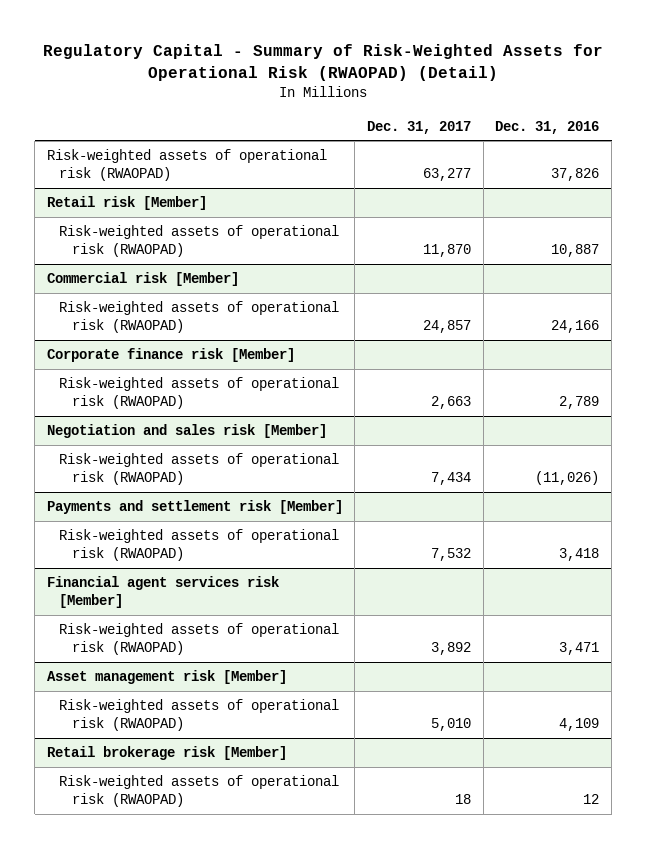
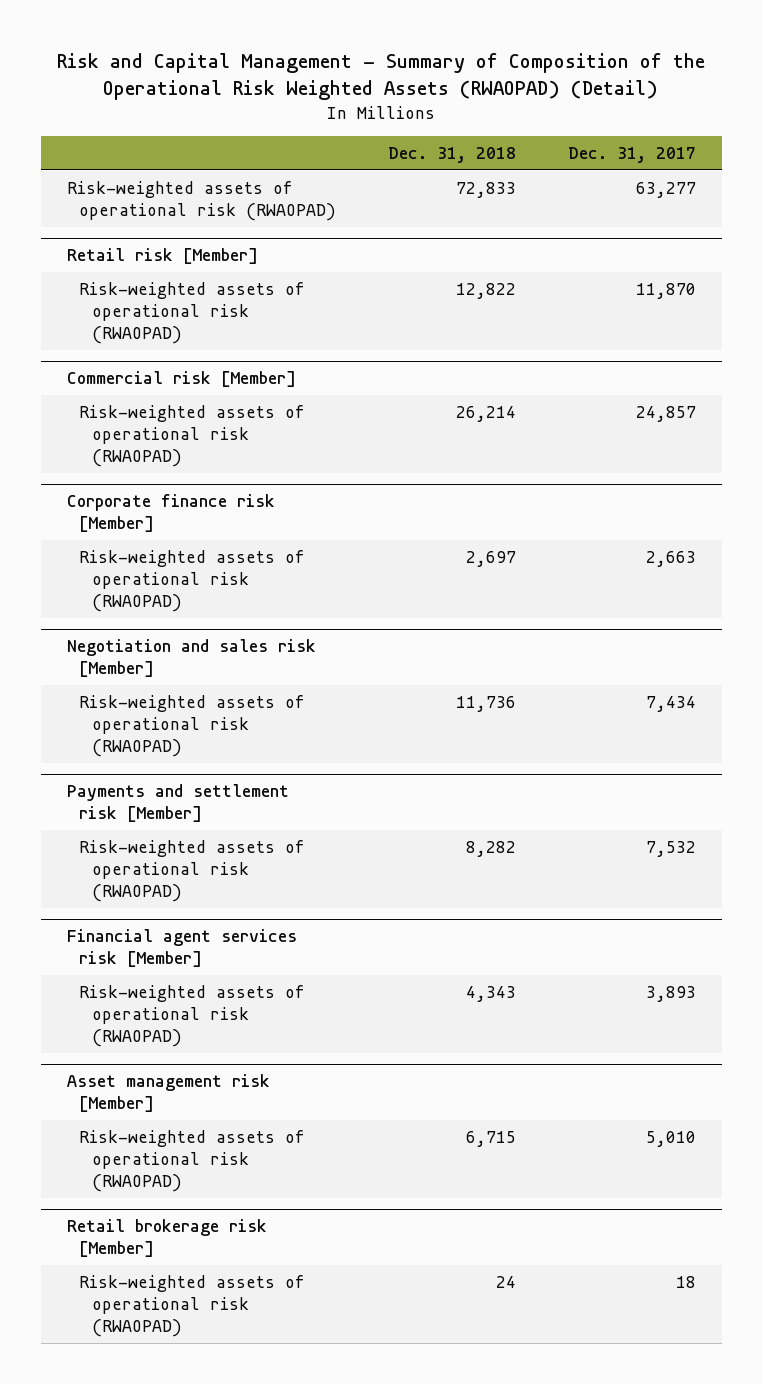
- Regulatory Capital - Summary of Risk-Weighted Assets for Operational Risk (RWAOPAD) (Detail)
+ Risk and Capital Management - Summary of Composition of the Operational Risk Weighted Assets (RWAOPAD) (Detail)
- | Dec. 31, 2017 | Dec. 31, 2016
+ | Dec. 31, 2018 | Dec. 31, 2017
@ Financial agent services risk [Member]
- Risk-weighted assets of operational risk (RWAOPAD) | 3,892 | 3,471
+ Risk-weighted assets of operational risk (RWAOPAD) | 4,343 | 3,893

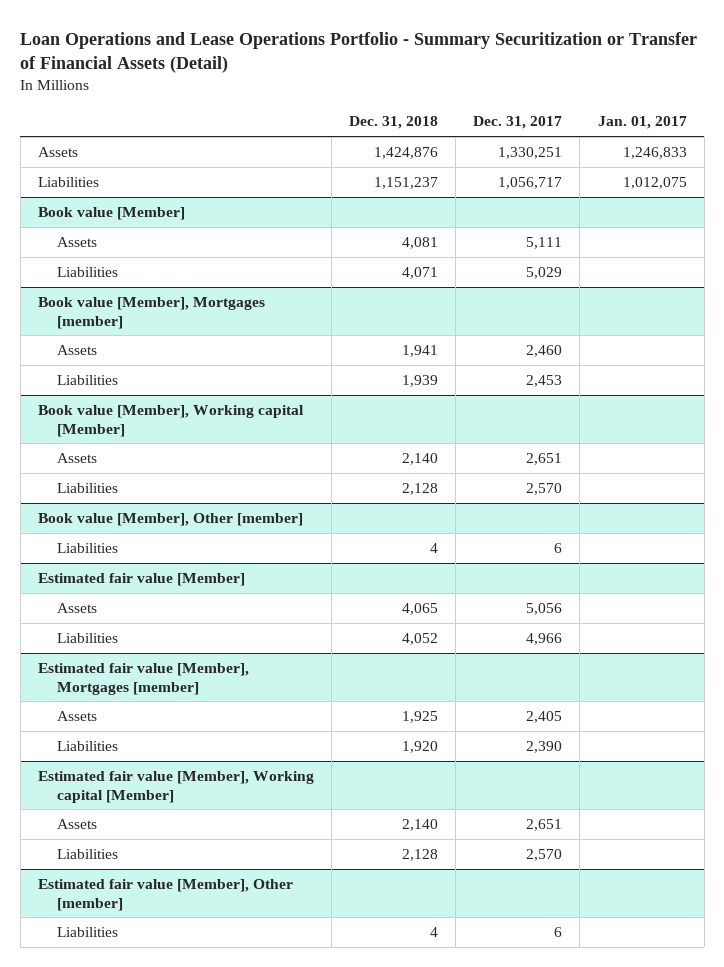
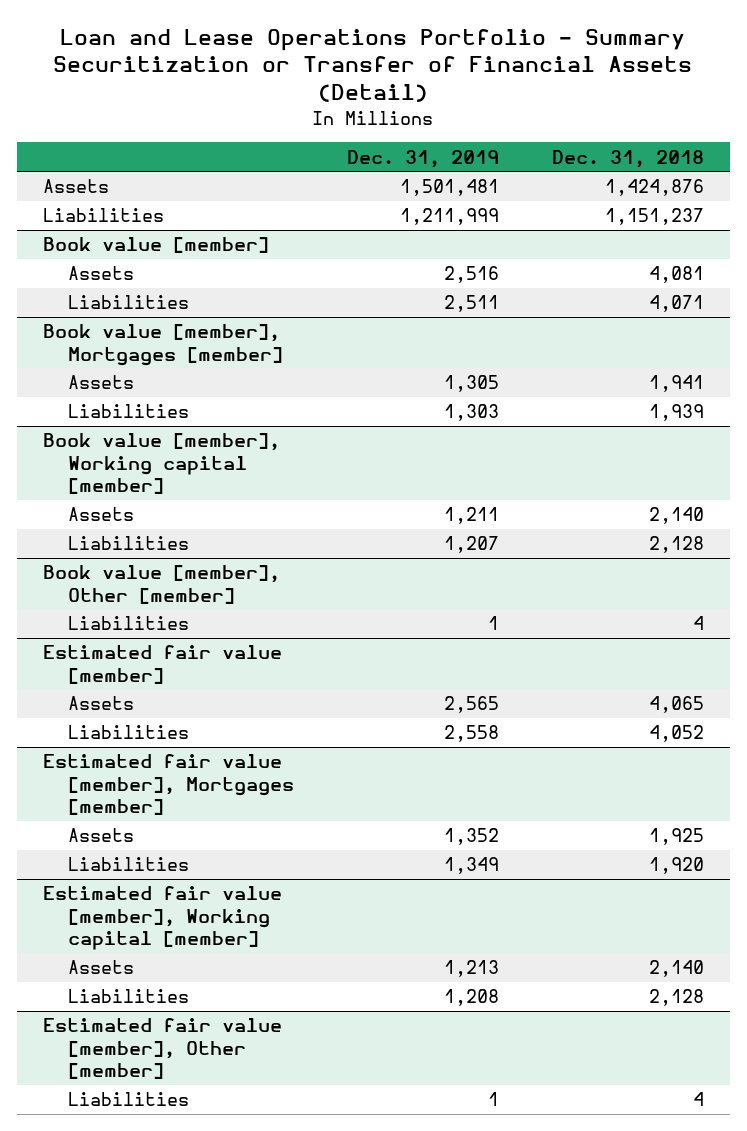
- Loan Operations and Lease Operations Portfolio - Summary Securitization or Transfer of Financial Assets (Detail)
+ Loan and Lease Operations Portfolio - Summary Securitization or Transfer of Financial Assets (Detail)
- | Dec. 31, 2018 | Dec. 31, 2017 | Jan. 01, 2017
+ | Dec. 31, 2019 | Dec. 31, 2018
- Book value [Member]
+ Book value [member]
- Book value [Member], Mortgages [member]
+ Book value [member], Mortgages [member]
- Book value [Member], Working capital [Member]
+ Book value [member], Working capital [member]
- Book value [Member], Other [member]
+ Book value [member], Other [member]
- Estimated fair value [Member]
+ Estimated fair value [member]
- Estimated fair value [Member], Mortgages [member]
+ Estimated fair value [member], Mortgages [member]
- Estimated fair value [Member], Working capital [Member]
+ Estimated fair value [member], Working capital [member]
- Estimated fair value [Member], Other [member]
+ Estimated fair value [member], Other [member]

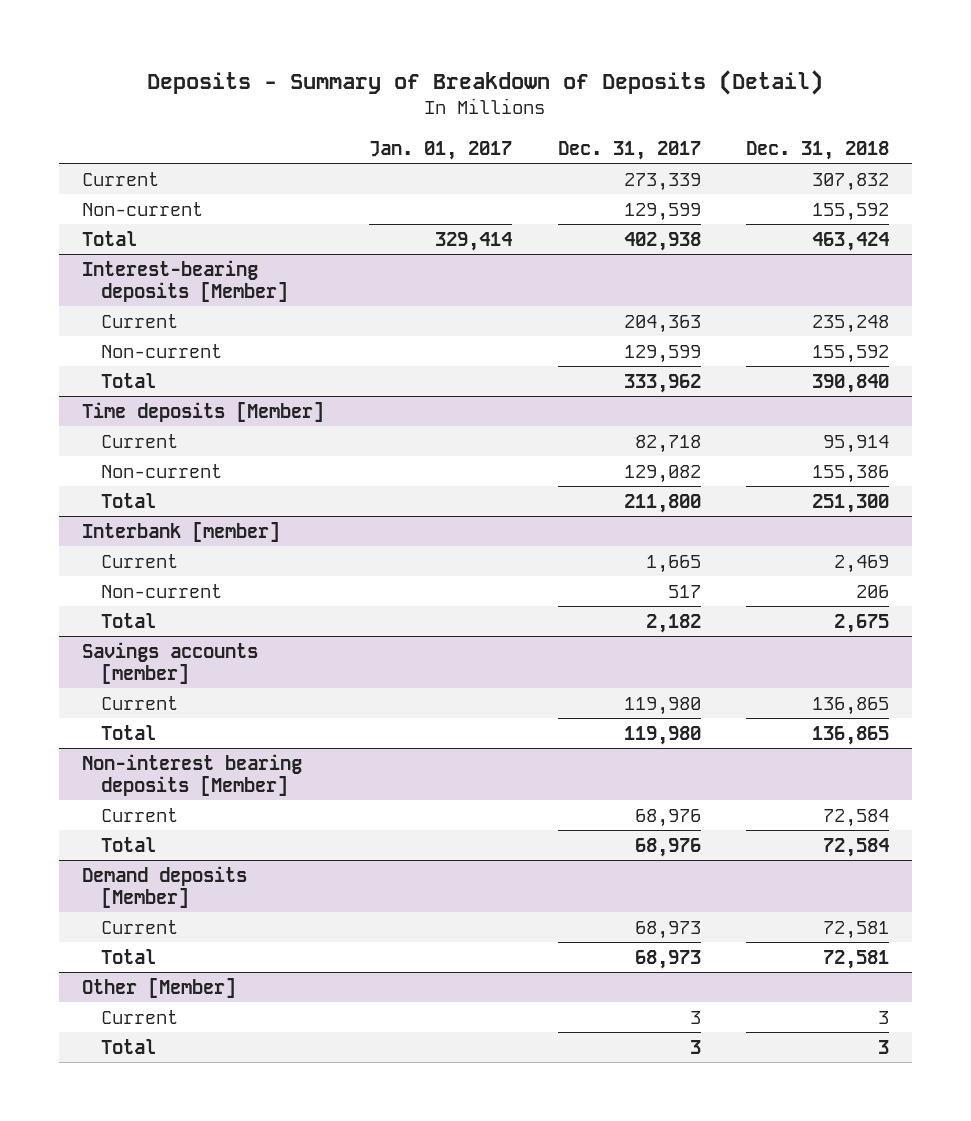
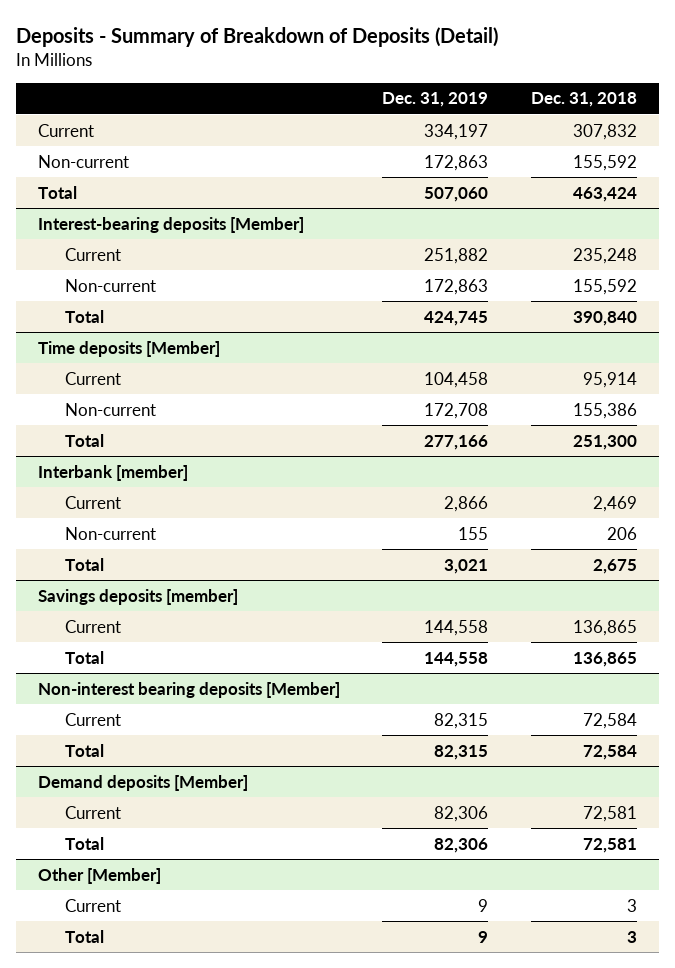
- | Jan. 01, 2017 | Dec. 31, 2017 | Dec. 31, 2018
+ | Dec. 31, 2019 | Dec. 31, 2018
- Savings accounts [member]
+ Savings deposits [member]

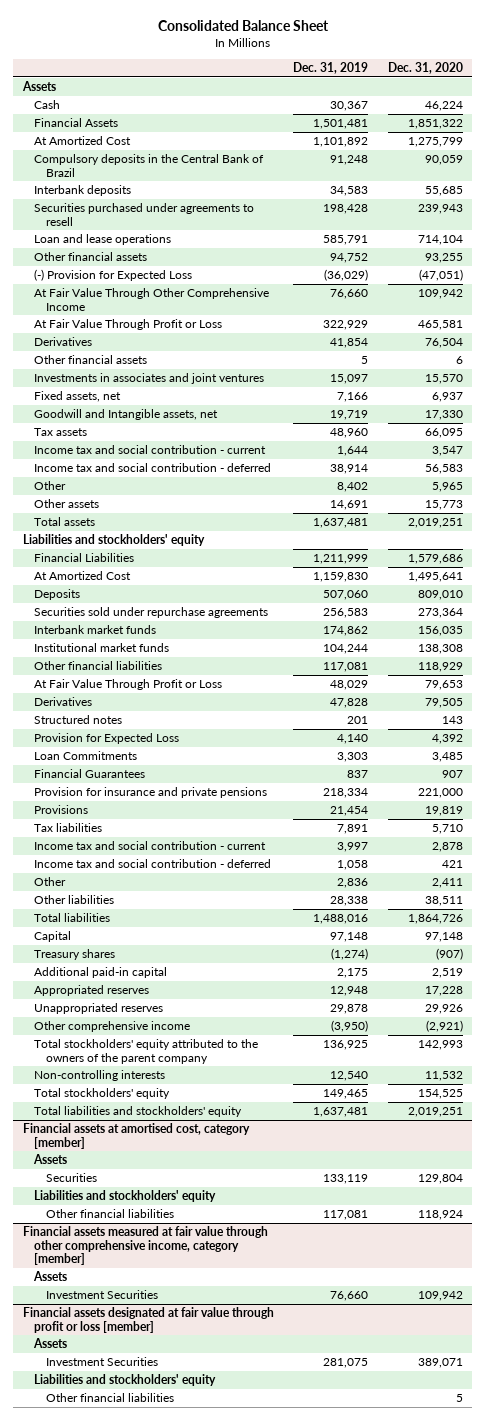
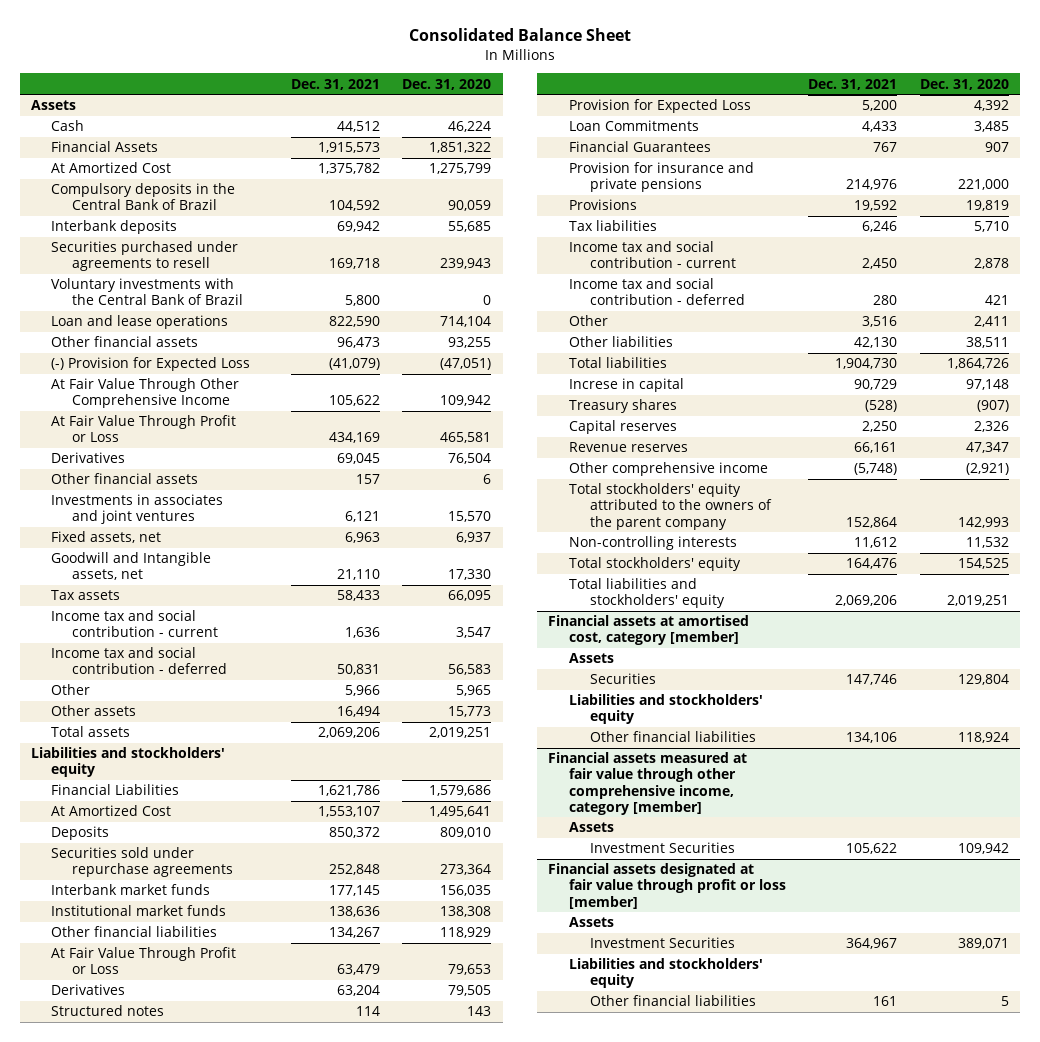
- | Dec. 31, 2019 | Dec. 31, 2020
+ | Dec. 31, 2021 | Dec. 31, 2020
+ Voluntary investments with the Central Bank of Brazil | 5,800 | 0
- Capital | 97,148 | 97,148
+ Increse in capital | 90,729 | 97,148
- Additional paid-in capital | 2,175 | 2,519
- Appropriated reserves | 12,948 | 17,228
- Unappropriated reserves | 29,878 | 29,926
+ Capital reserves | 2,250 | 2,326
+ Revenue reserves | 66,161 | 47,347

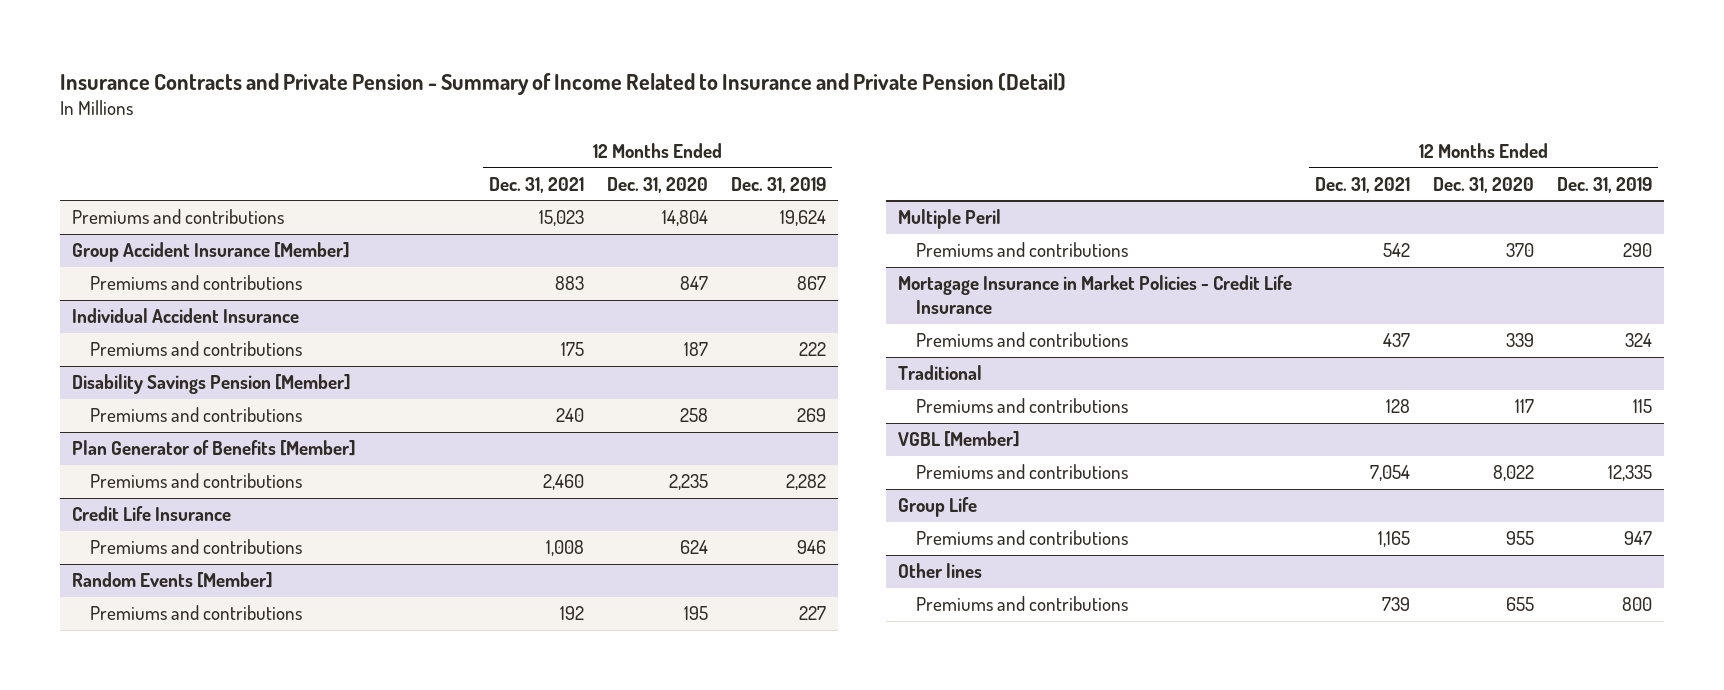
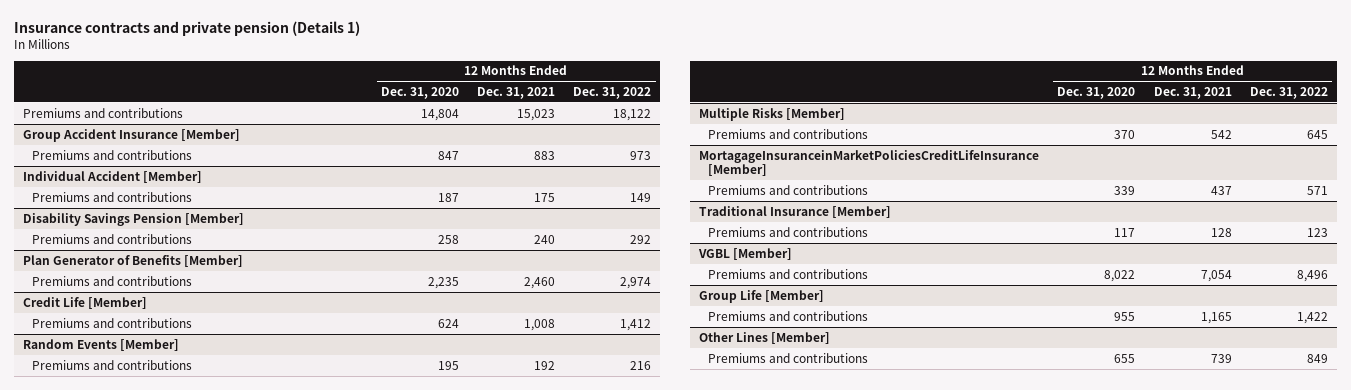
- Insurance Contracts and Private Pension - Summary of Income Related to Insurance and Private Pension (Detail)
+ Insurance contracts and private pension (Details 1)
- | 12 Months Ended Dec. 31, 2021 | 12 Months Ended Dec. 31, 2020 | 12 Months Ended Dec. 31, 2019
+ | 12 Months Ended Dec. 31, 2020 | 12 Months Ended Dec. 31, 2021 | 12 Months Ended Dec. 31, 2022
- Individual Accident Insurance
+ Individual Accident [Member]
- Credit Life Insurance
+ Credit Life [Member]
- Multiple Peril
+ Multiple Risks [Member]
- Mortagage Insurance in Market Policies - Credit Life Insurance
+ MortagageInsuranceinMarketPoliciesCreditLifeInsurance [Member]
- Traditional
+ Traditional Insurance [Member]
- Group Life
+ Group Life [Member]
- Other lines
+ Other Lines [Member]

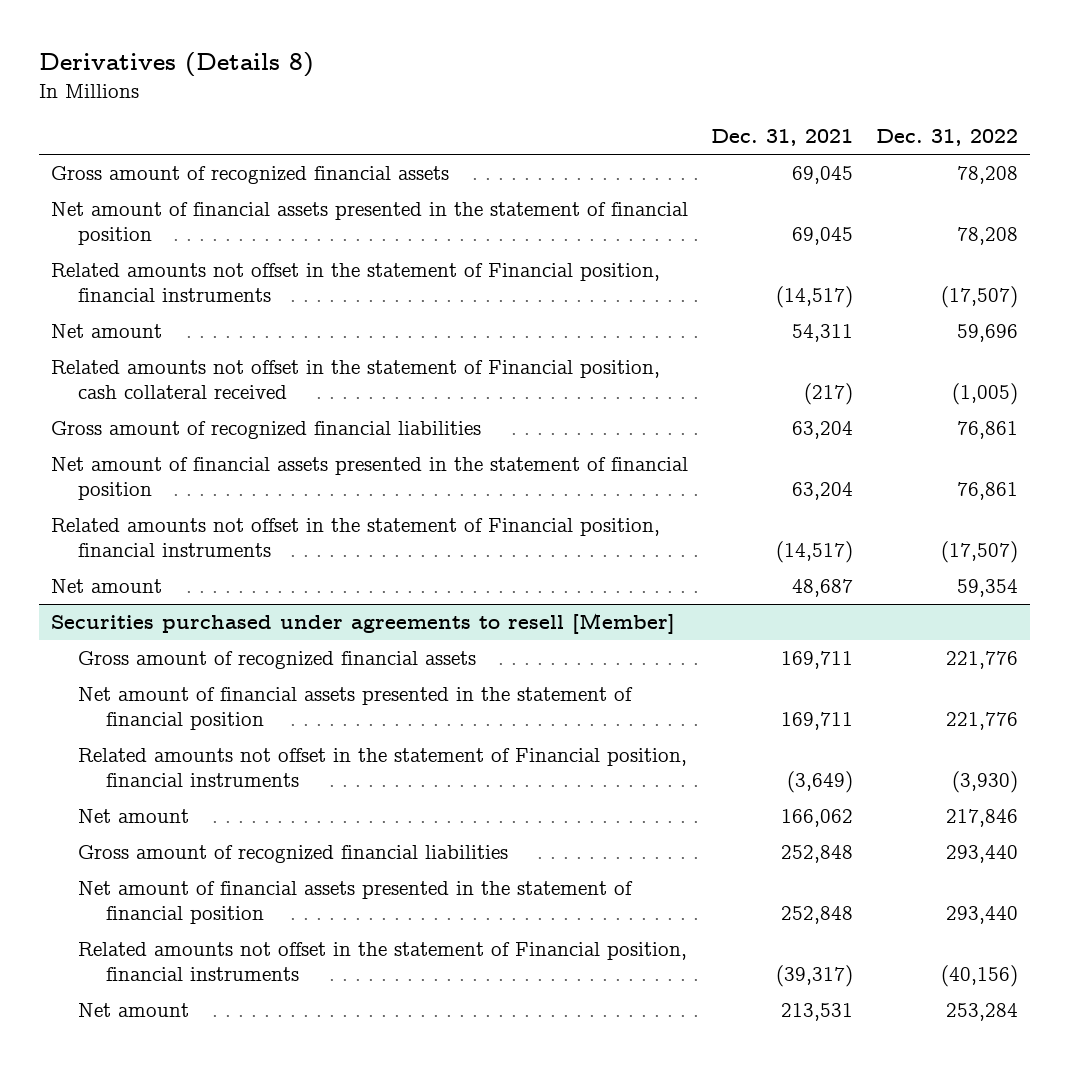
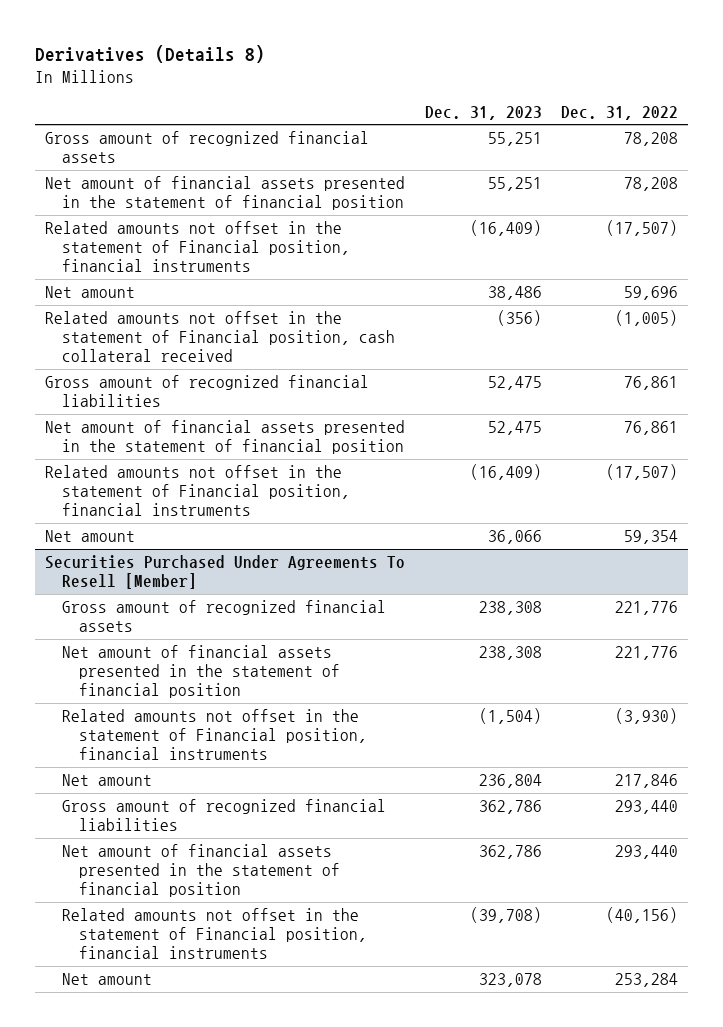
- | Dec. 31, 2021 | Dec. 31, 2022
+ | Dec. 31, 2023 | Dec. 31, 2022
- Securities purchased under agreements to resell [Member]
+ Securities Purchased Under Agreements To Resell [Member]

